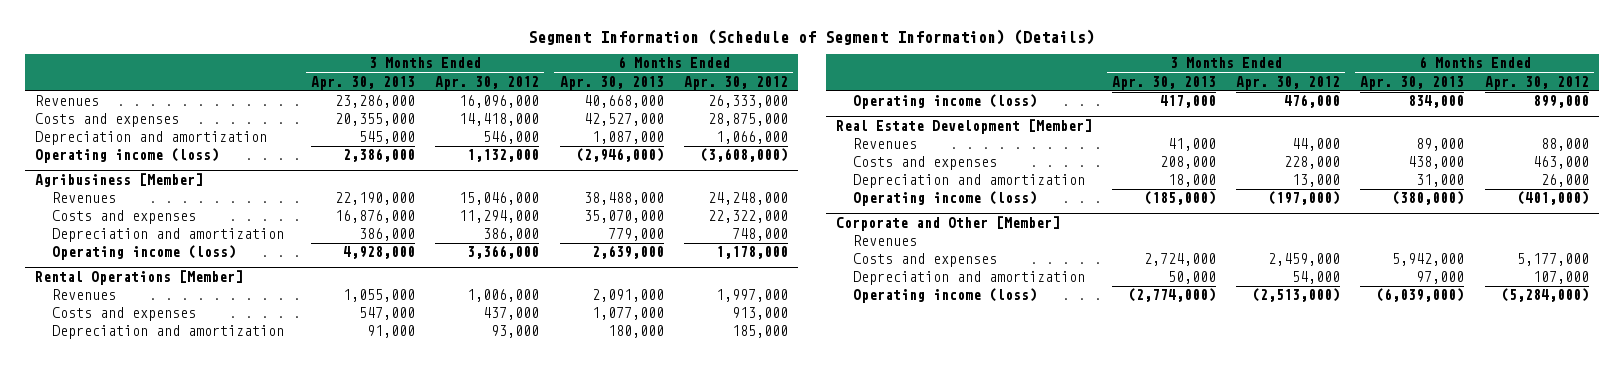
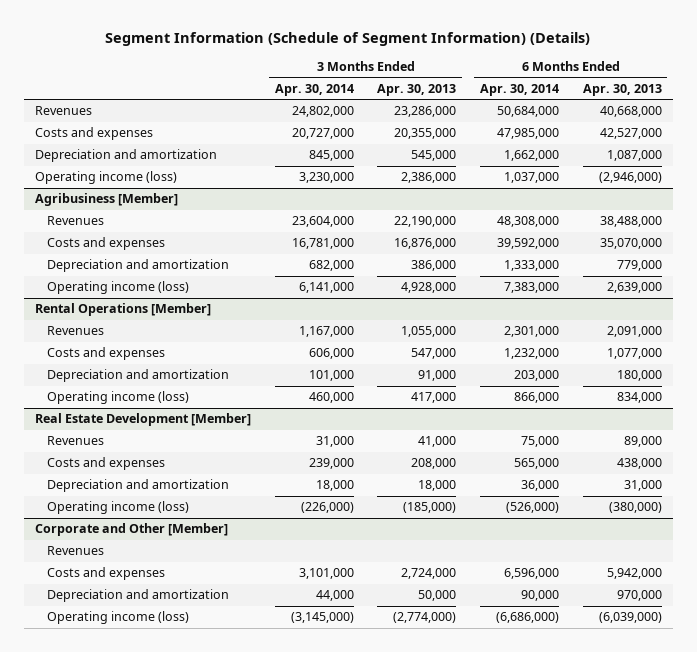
- | 3 Months Ended Apr. 30, 2013 | 3 Months Ended Apr. 30, 2012 | 6 Months Ended Apr. 30, 2013 | 6 Months Ended Apr. 30, 2012
+ | 3 Months Ended Apr. 30, 2014 | 3 Months Ended Apr. 30, 2013 | 6 Months Ended Apr. 30, 2014 | 6 Months Ended Apr. 30, 2013
@ Corporate and Other [Member]
- Depreciation and amortization | 50,000 | 54,000 | 97,000 | 107,000
+ Depreciation and amortization | 44,000 | 50,000 | 90,000 | 970,000

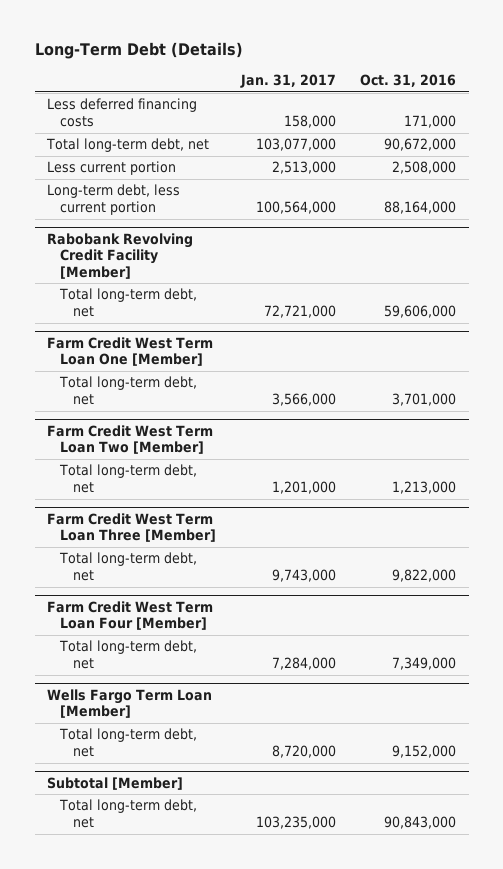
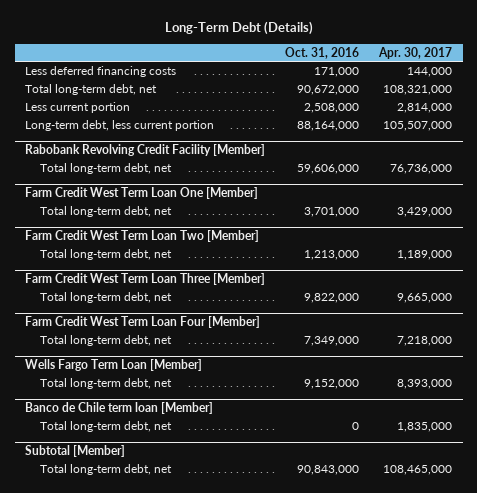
- | Jan. 31, 2017 | Oct. 31, 2016
+ | Oct. 31, 2016 | Apr. 30, 2017
+ Banco de Chile term loan [Member]
+ Total long-term debt, net | 0 | 1,835,000

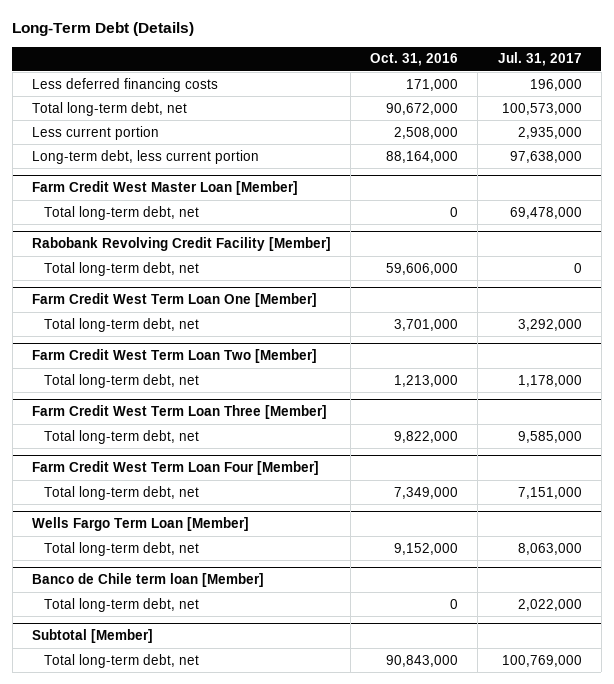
- | Oct. 31, 2016 | Apr. 30, 2017
+ | Oct. 31, 2016 | Jul. 31, 2017
+ Farm Credit West Master Loan [Member]
+ Total long-term debt, net | 0 | 69,478,000

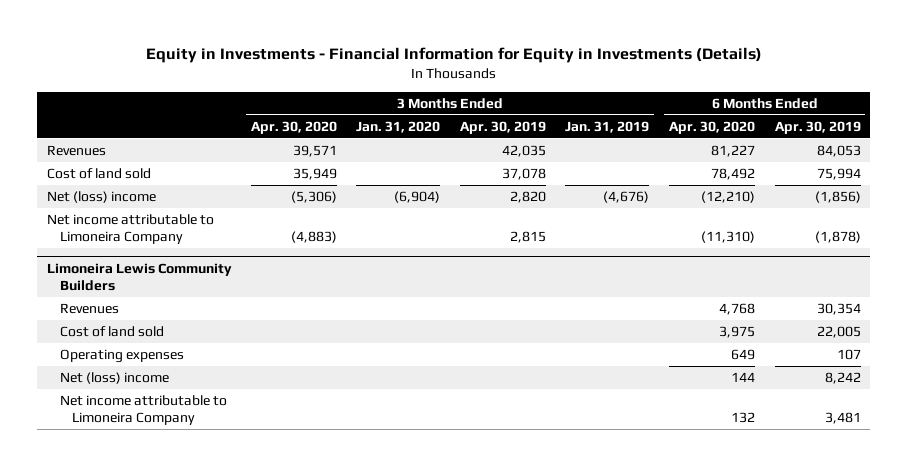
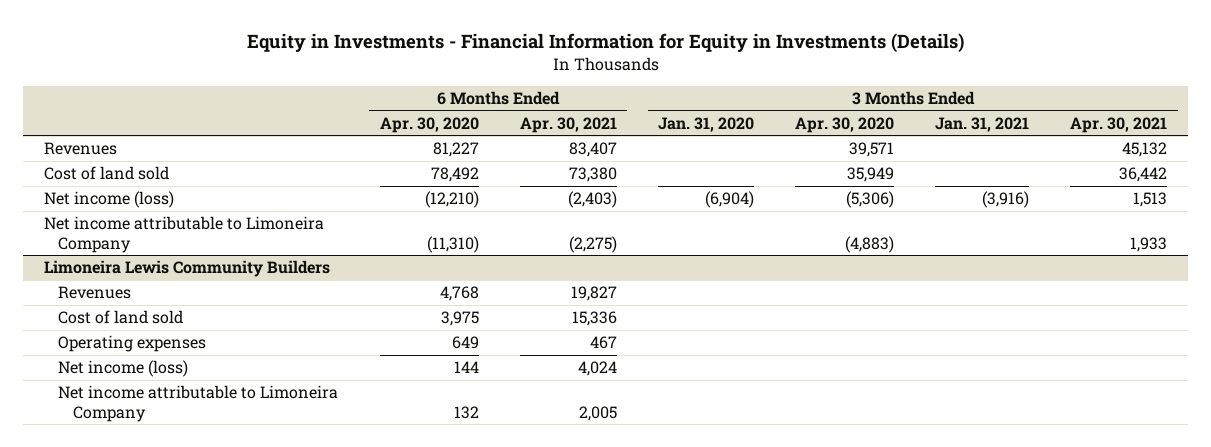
- | 3 Months Ended Apr. 30, 2020 | 3 Months Ended Jan. 31, 2020 | 3 Months Ended Apr. 30, 2019 | 3 Months Ended Jan. 31, 2019 | 6 Months Ended Apr. 30, 2020 | 6 Months Ended Apr. 30, 2019
+ | 6 Months Ended Apr. 30, 2020 | 6 Months Ended Apr. 30, 2021 | 3 Months Ended Jan. 31, 2020 | 3 Months Ended Apr. 30, 2020 | 3 Months Ended Jan. 31, 2021 | 3 Months Ended Apr. 30, 2021
- Net (loss) income | (5,306) | (6,904) | 2,820 | (4,676) | (12,210) | (1,856)
+ Net income (loss) | (12,210) | (2,403) | (6,904) | (5,306) | (3,916) | 1,513
@ Limoneira Lewis Community Builders
- Net (loss) income | | | | | 144 | 8,242
+ Net income (loss) | 144 | 4,024 | | | |

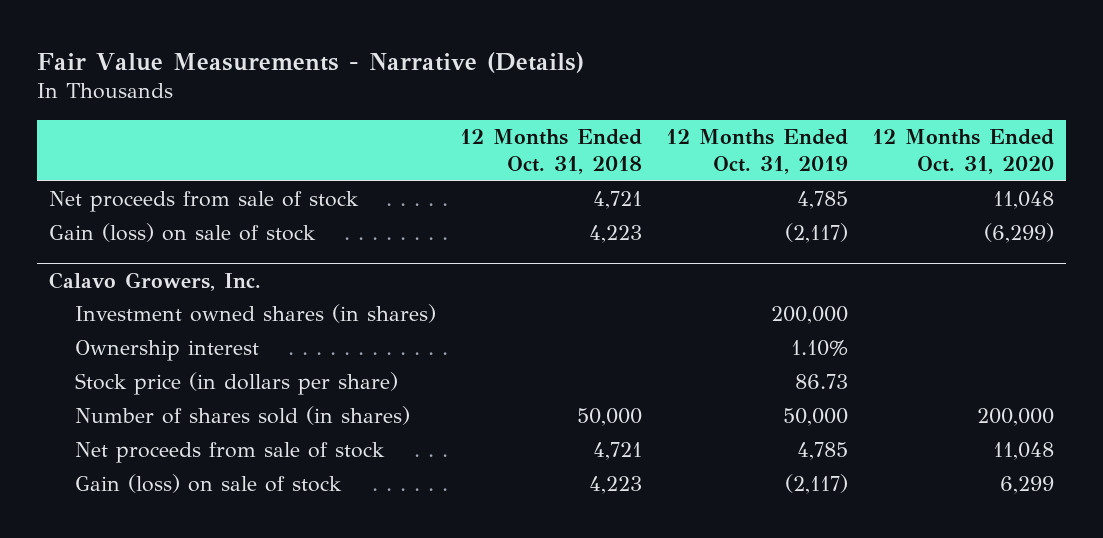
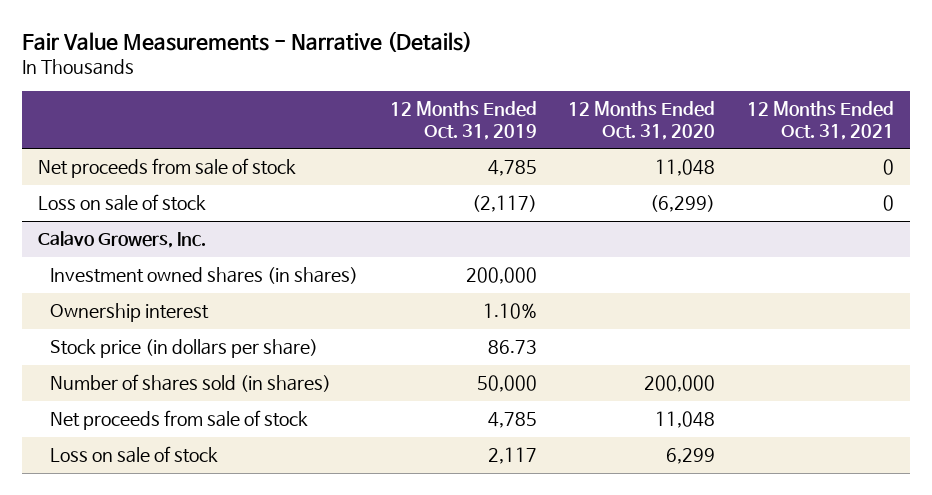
- | 12 Months Ended Oct. 31, 2018 | 12 Months Ended Oct. 31, 2019 | 12 Months Ended Oct. 31, 2020
+ | 12 Months Ended Oct. 31, 2019 | 12 Months Ended Oct. 31, 2020 | 12 Months Ended Oct. 31, 2021
- Gain (loss) on sale of stock | 4,223 | (2,117) | (6,299)
+ Loss on sale of stock | (2,117) | (6,299) | 0
@ Calavo Growers, Inc.
- Gain (loss) on sale of stock | 4,223 | (2,117) | 6,299
+ Loss on sale of stock | 2,117 | 6,299 |

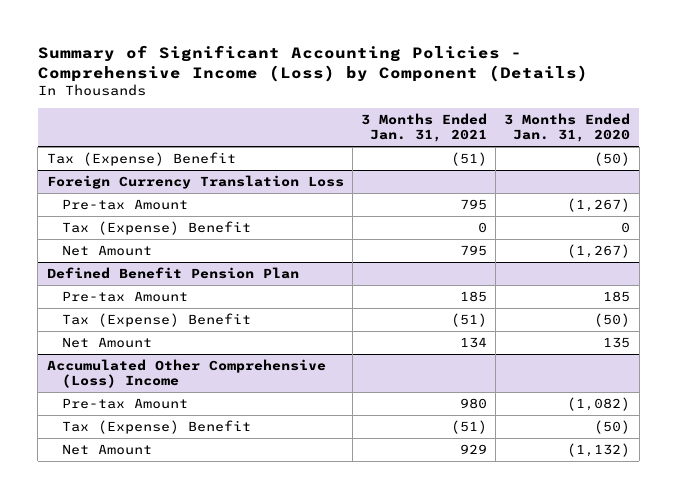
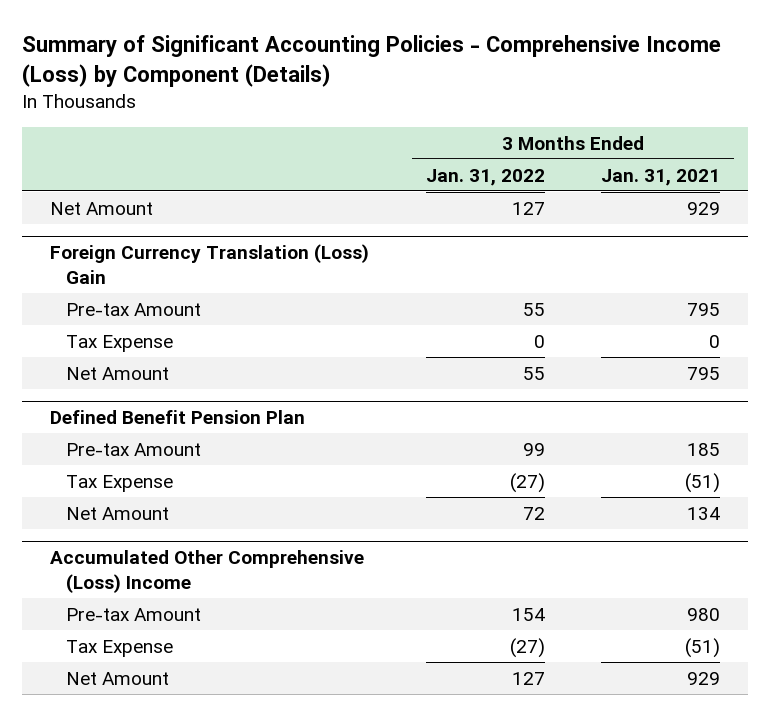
- | 3 Months Ended Jan. 31, 2021 | 3 Months Ended Jan. 31, 2020
+ | 3 Months Ended Jan. 31, 2022 | 3 Months Ended Jan. 31, 2021
- Tax (Expense) Benefit | (51) | (50)
- Foreign Currency Translation Loss
+ Net Amount | 127 | 929
+ Foreign Currency Translation (Loss) Gain
- Tax (Expense) Benefit | 0 | 0
+ Tax Expense | 0 | 0
@ Defined Benefit Pension Plan
- Tax (Expense) Benefit | (51) | (50)
+ Tax Expense | (27) | (51)
@ Accumulated Other Comprehensive (Loss) Income
- Tax (Expense) Benefit | (51) | (50)
+ Tax Expense | (27) | (51)

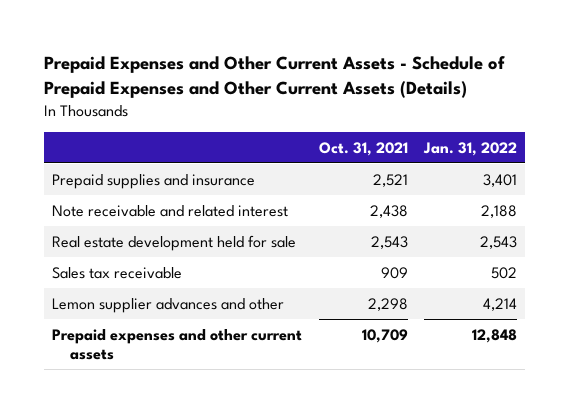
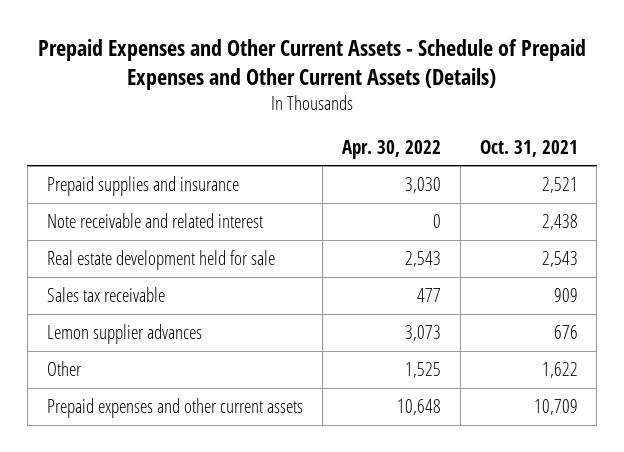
- | Oct. 31, 2021 | Jan. 31, 2022
+ | Apr. 30, 2022 | Oct. 31, 2021
- Lemon supplier advances and other | 2,298 | 4,214
+ Lemon supplier advances | 3,073 | 676
+ Other | 1,525 | 1,622

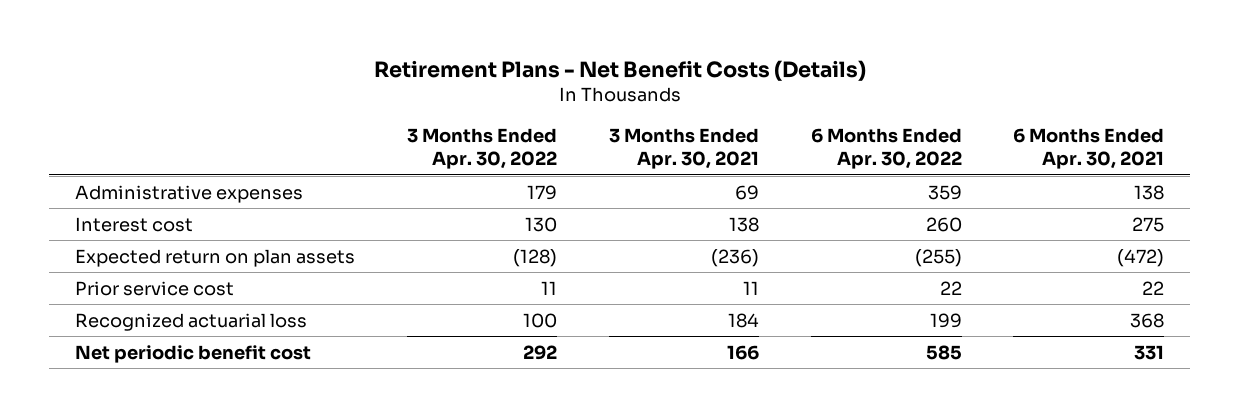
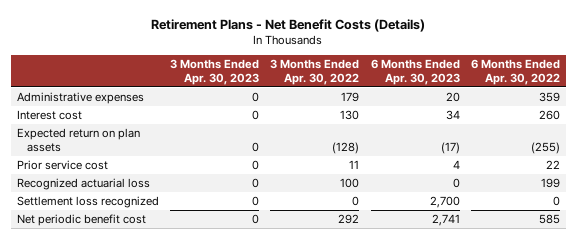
- | 3 Months Ended Apr. 30, 2022 | 3 Months Ended Apr. 30, 2021 | 6 Months Ended Apr. 30, 2022 | 6 Months Ended Apr. 30, 2021
+ | 3 Months Ended Apr. 30, 2023 | 3 Months Ended Apr. 30, 2022 | 6 Months Ended Apr. 30, 2023 | 6 Months Ended Apr. 30, 2022
+ Settlement loss recognized | 0 | 0 | 2,700 | 0

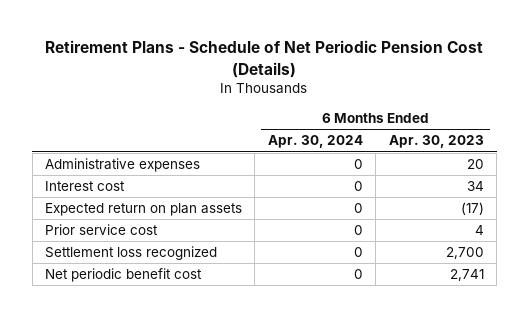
- Retirement Plans - Net Benefit Costs (Details)
+ Retirement Plans - Schedule of Net Periodic Pension Cost (Details)
- | 3 Months Ended Apr. 30, 2023 | 3 Months Ended Apr. 30, 2022 | 6 Months Ended Apr. 30, 2023 | 6 Months Ended Apr. 30, 2022
+ | 6 Months Ended Apr. 30, 2024 | 6 Months Ended Apr. 30, 2023
- Recognized actuarial loss | 0 | 100 | 0 | 199

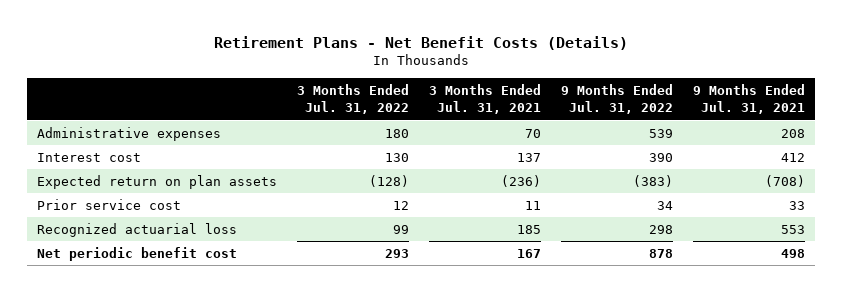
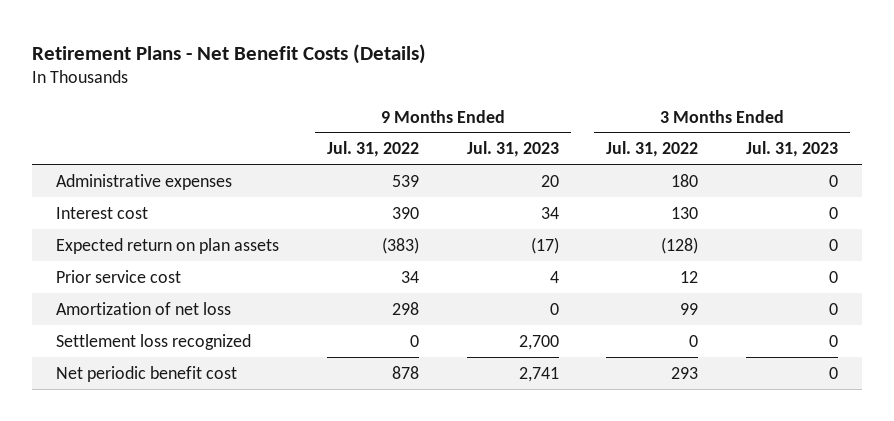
- | 3 Months Ended Jul. 31, 2022 | 3 Months Ended Jul. 31, 2021 | 9 Months Ended Jul. 31, 2022 | 9 Months Ended Jul. 31, 2021
+ | 9 Months Ended Jul. 31, 2022 | 9 Months Ended Jul. 31, 2023 | 3 Months Ended Jul. 31, 2022 | 3 Months Ended Jul. 31, 2023
- Recognized actuarial loss | 99 | 185 | 298 | 553
+ Amortization of net loss | 298 | 0 | 99 | 0
+ Settlement loss recognized | 0 | 2,700 | 0 | 0

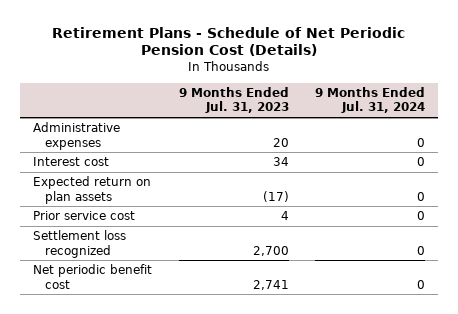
- Retirement Plans - Net Benefit Costs (Details)
+ Retirement Plans - Schedule of Net Periodic Pension Cost (Details)
- | 9 Months Ended Jul. 31, 2022 | 9 Months Ended Jul. 31, 2023 | 3 Months Ended Jul. 31, 2022 | 3 Months Ended Jul. 31, 2023
+ | 9 Months Ended Jul. 31, 2023 | 9 Months Ended Jul. 31, 2024
- Amortization of net loss | 298 | 0 | 99 | 0

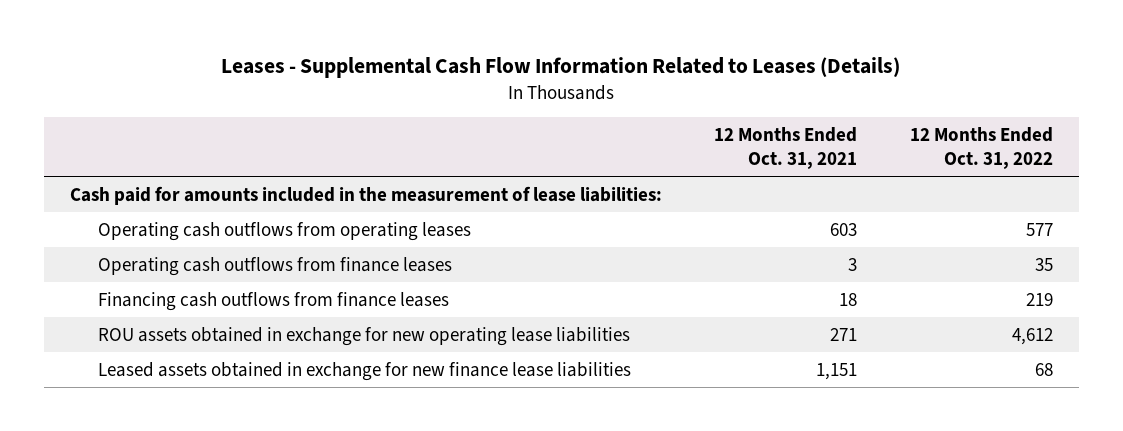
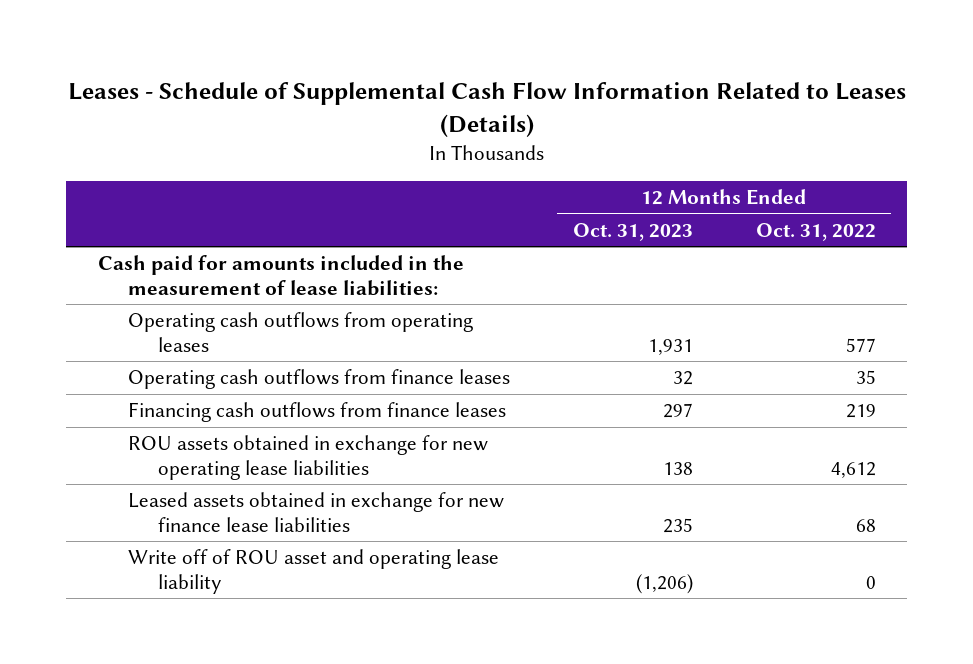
- Leases - Supplemental Cash Flow Information Related to Leases (Details)
+ Leases - Schedule of Supplemental Cash Flow Information Related to Leases (Details)
- | 12 Months Ended Oct. 31, 2021 | 12 Months Ended Oct. 31, 2022
+ | 12 Months Ended Oct. 31, 2023 | 12 Months Ended Oct. 31, 2022
+ Write off of ROU asset and operating lease liability | (1,206) | 0

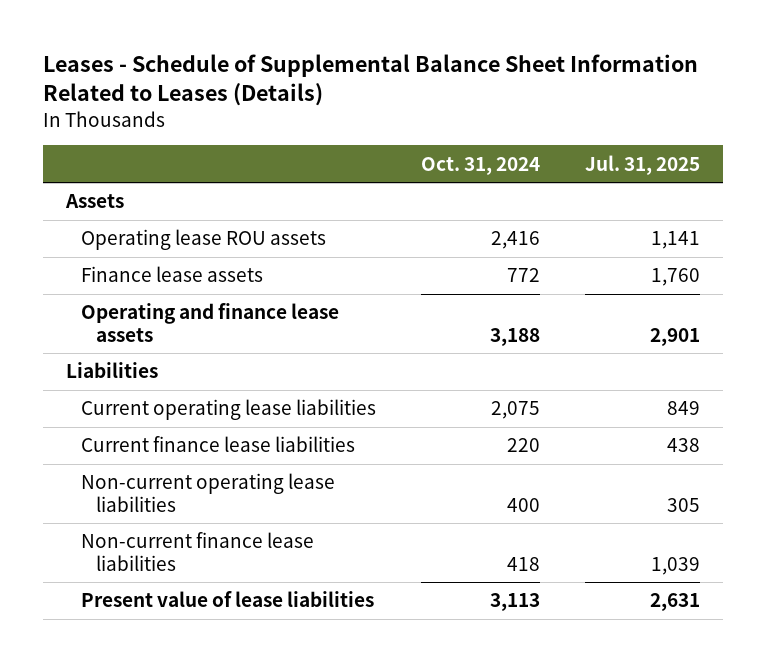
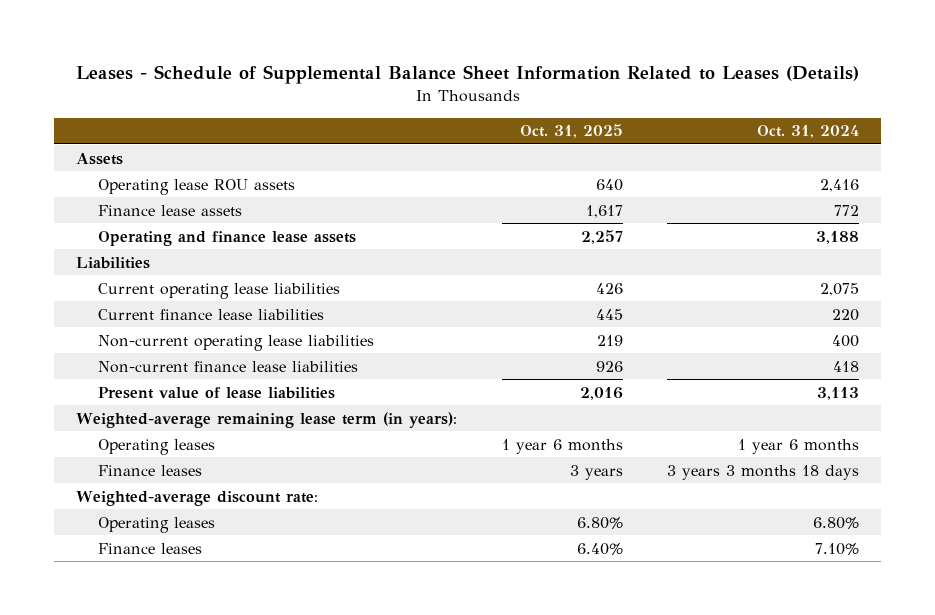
- | Oct. 31, 2024 | Jul. 31, 2025
+ | Oct. 31, 2025 | Oct. 31, 2024
+ Weighted-average remaining lease term (in years):
+ Operating leases | 1 year 6 months | 1 year 6 months
+ Finance leases | 3 years | 3 years 3 months 18 days
+ Weighted-average discount rate:
+ Operating leases | 6.80% | 6.80%
+ Finance leases | 6.40% | 7.10%

